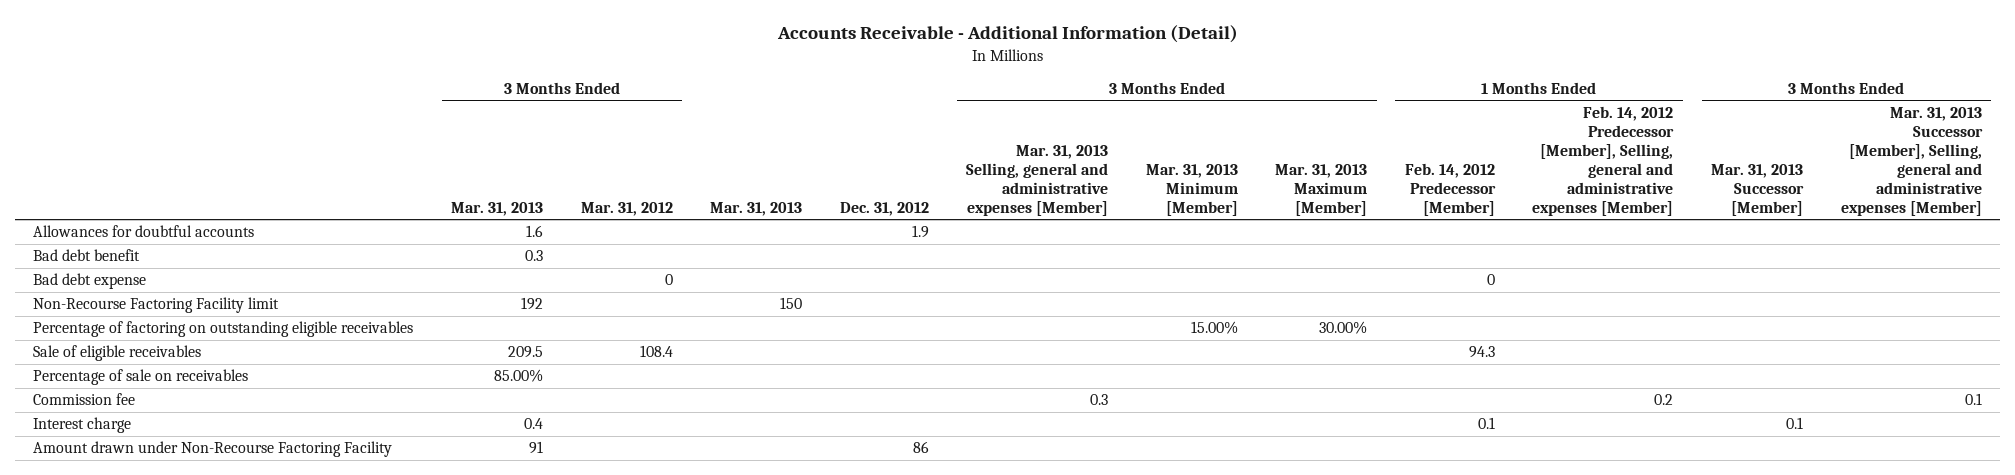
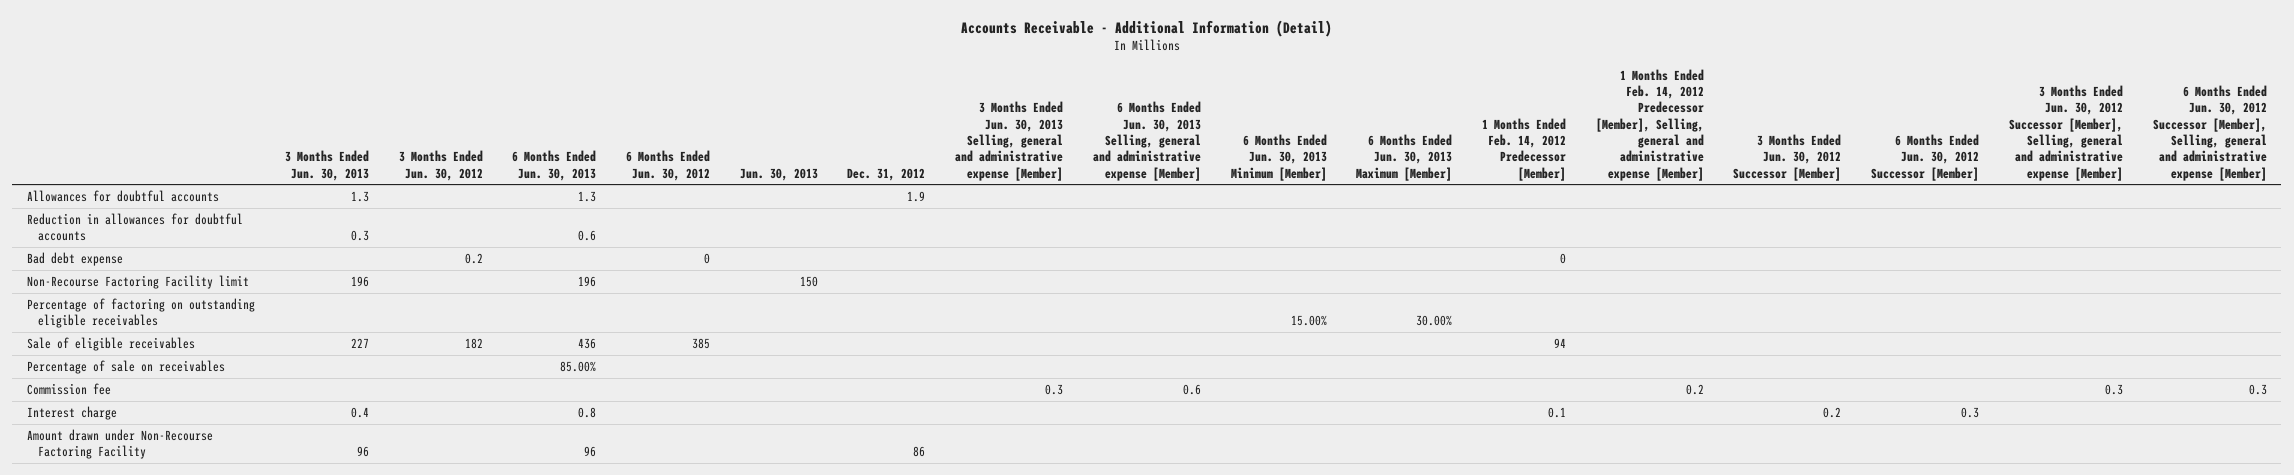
- | 3 Months Ended Mar. 31, 2013 | 3 Months Ended Mar. 31, 2012 | Mar. 31, 2013 | Dec. 31, 2012 | 3 Months Ended Mar. 31, 2013 Selling, general and administrative expenses [Member] | 3 Months Ended Mar. 31, 2013 Minimum [Member] | 3 Months Ended Mar. 31, 2013 Maximum [Member] | 1 Months Ended Feb. 14, 2012 Predecessor [Member] | 1 Months Ended Feb. 14, 2012 Predecessor [Member], Selling, general and administrative expenses [Member] | 3 Months Ended Mar. 31, 2013 Successor [Member] | 3 Months Ended Mar. 31, 2013 Successor [Member], Selling, general and administrative expenses [Member]
+ | 3 Months Ended Jun. 30, 2013 | 3 Months Ended Jun. 30, 2012 | 6 Months Ended Jun. 30, 2013 | 6 Months Ended Jun. 30, 2012 | Jun. 30, 2013 | Dec. 31, 2012 | 3 Months Ended Jun. 30, 2013 Selling, general and administrative expense [Member] | 6 Months Ended Jun. 30, 2013 Selling, general and administrative expense [Member] | 6 Months Ended Jun. 30, 2013 Minimum [Member] | 6 Months Ended Jun. 30, 2013 Maximum [Member] | 1 Months Ended Feb. 14, 2012 Predecessor [Member] | 1 Months Ended Feb. 14, 2012 Predecessor [Member], Selling, general and administrative expense [Member] | 3 Months Ended Jun. 30, 2012 Successor [Member] | 6 Months Ended Jun. 30, 2012 Successor [Member] | 3 Months Ended Jun. 30, 2012 Successor [Member], Selling, general and administrative expense [Member] | 6 Months Ended Jun. 30, 2012 Successor [Member], Selling, general and administrative expense [Member]
- Bad debt benefit | 0.3 | | | | | | | | | |
+ Reduction in allowances for doubtful accounts | 0.3 | | 0.6 | | | | | | | | | | | | |
- Sale of eligible receivables | 209.5 | 108.4 | | | | | | 94.3 | | |
+ Sale of eligible receivables | 227 | 182 | 436 | 385 | | | | | | | 94 | | | | |

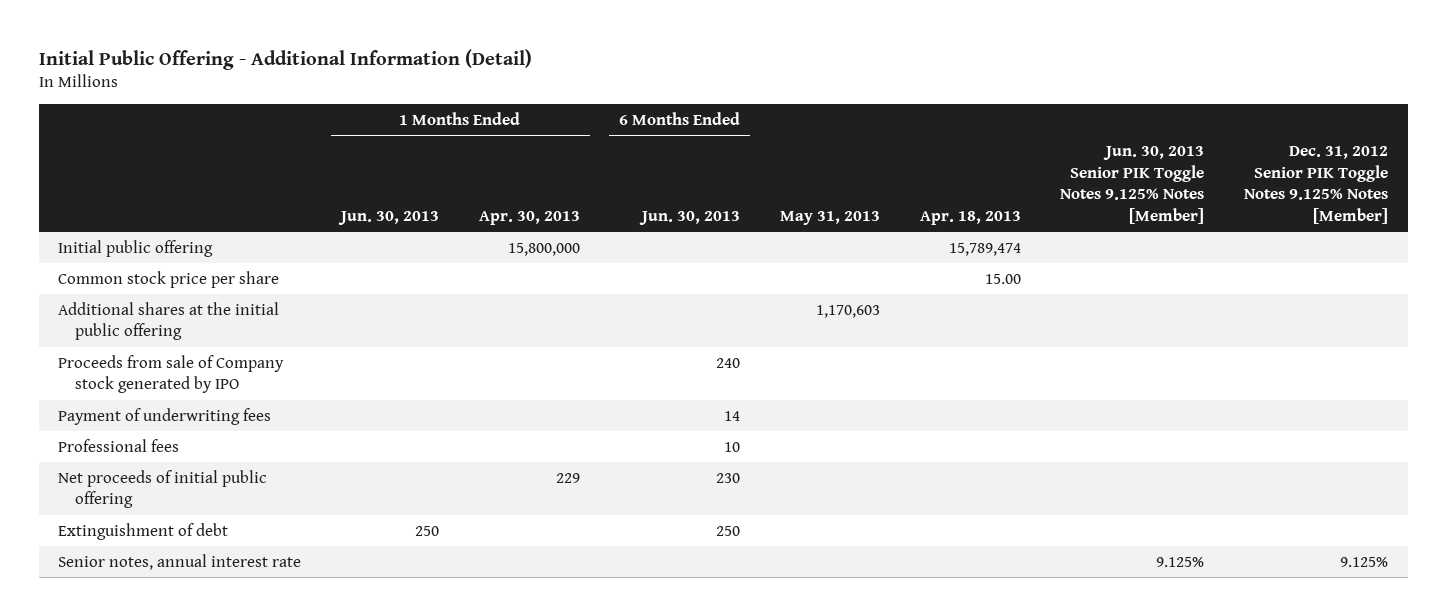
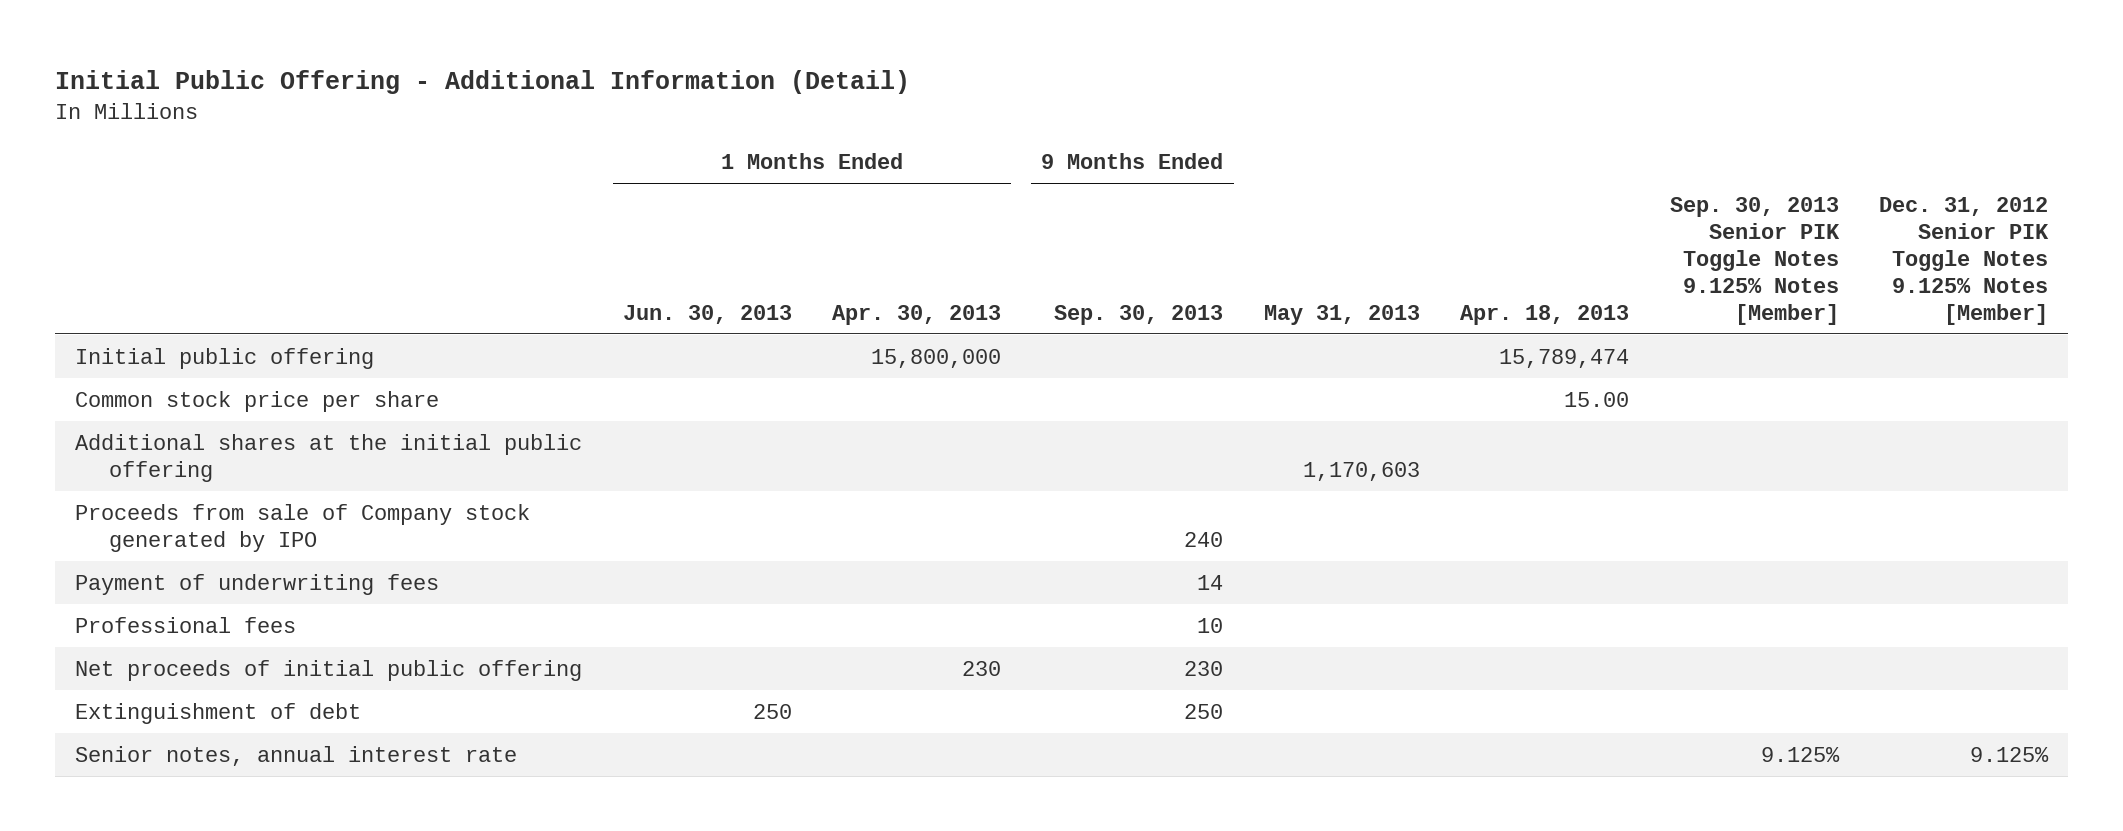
- | 1 Months Ended Jun. 30, 2013 | 1 Months Ended Apr. 30, 2013 | 6 Months Ended Jun. 30, 2013 | May 31, 2013 | Apr. 18, 2013 | Jun. 30, 2013 Senior PIK Toggle Notes 9.125% Notes [Member] | Dec. 31, 2012 Senior PIK Toggle Notes 9.125% Notes [Member]
+ | 1 Months Ended Jun. 30, 2013 | 1 Months Ended Apr. 30, 2013 | 9 Months Ended Sep. 30, 2013 | May 31, 2013 | Apr. 18, 2013 | Sep. 30, 2013 Senior PIK Toggle Notes 9.125% Notes [Member] | Dec. 31, 2012 Senior PIK Toggle Notes 9.125% Notes [Member]
- Net proceeds of initial public offering | | 229 | 230 | | | |
+ Net proceeds of initial public offering | | 230 | 230 | | | |

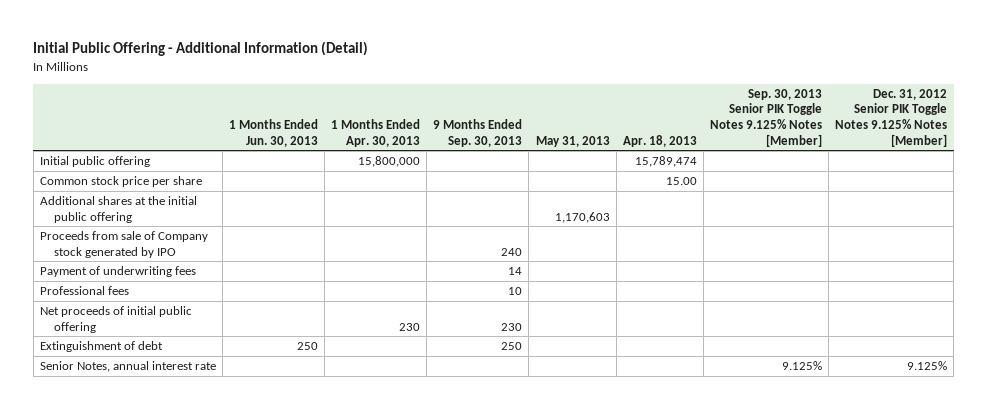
- Senior notes, annual interest rate | | | | | | 9.125% | 9.125%
+ Senior Notes, annual interest rate | | | | | | 9.125% | 9.125%

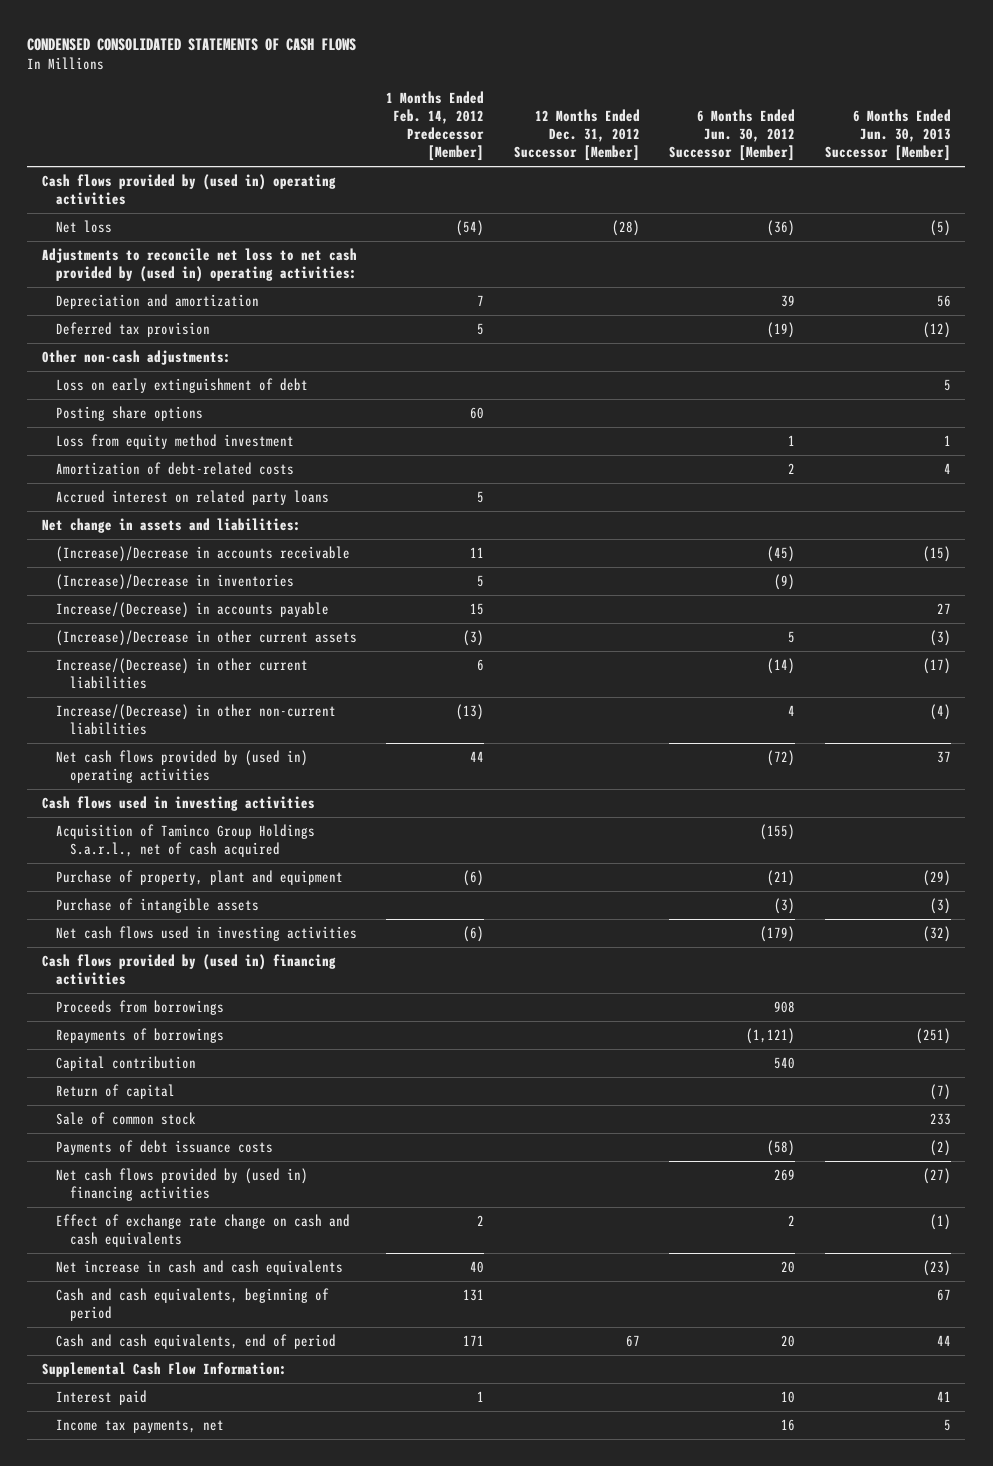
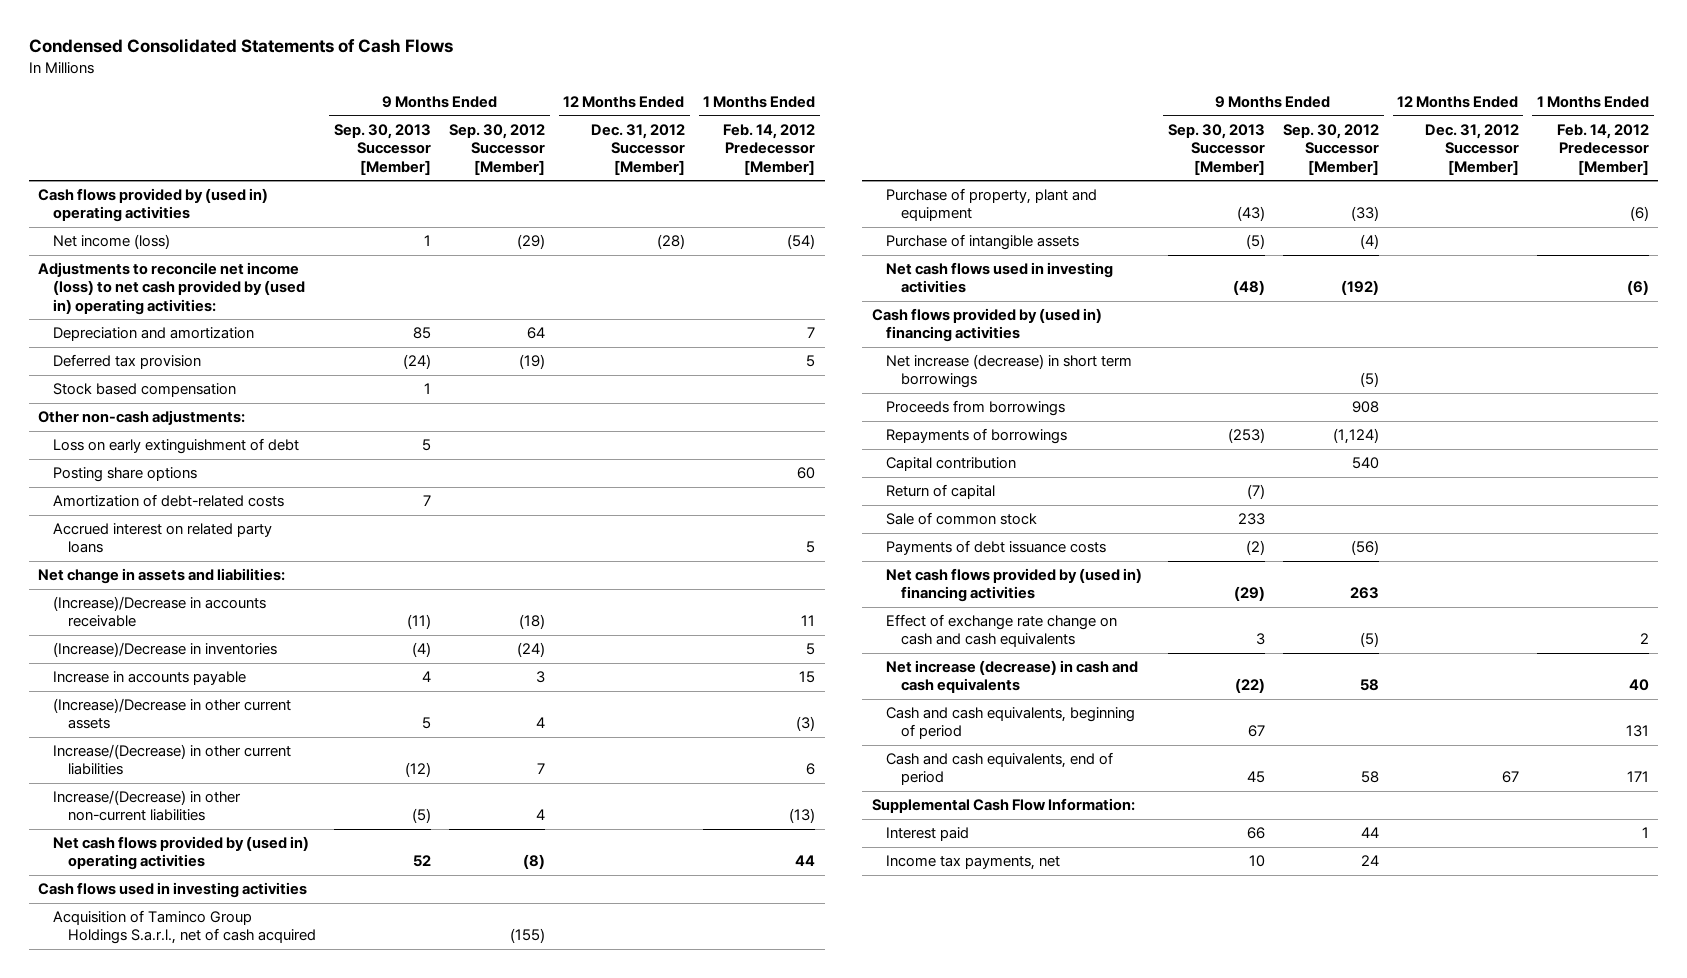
- CONDENSED CONSOLIDATED STATEMENTS OF CASH FLOWS
+ Condensed Consolidated Statements of Cash Flows
- | 1 Months Ended Feb. 14, 2012 Predecessor [Member] | 12 Months Ended Dec. 31, 2012 Successor [Member] | 6 Months Ended Jun. 30, 2012 Successor [Member] | 6 Months Ended Jun. 30, 2013 Successor [Member]
+ | 9 Months Ended Sep. 30, 2013 Successor [Member] | 9 Months Ended Sep. 30, 2012 Successor [Member] | 12 Months Ended Dec. 31, 2012 Successor [Member] | 1 Months Ended Feb. 14, 2012 Predecessor [Member]
- Net loss | (54) | (28) | (36) | (5)
- Adjustments to reconcile net loss to net cash provided by (used in) operating activities:
+ Net income (loss) | 1 | (29) | (28) | (54)
+ Adjustments to reconcile net income (loss) to net cash provided by (used in) operating activities:
+ Stock based compensation | 1 | | |
- Loss from equity method investment | | | 1 | 1
- Increase/(Decrease) in accounts payable | 15 | | | 27
+ Increase in accounts payable | 4 | 3 | | 15
+ Net increase (decrease) in short term borrowings | | (5) | |
- Net increase in cash and cash equivalents | 40 | | 20 | (23)
+ Net increase (decrease) in cash and cash equivalents | (22) | 58 | | 40

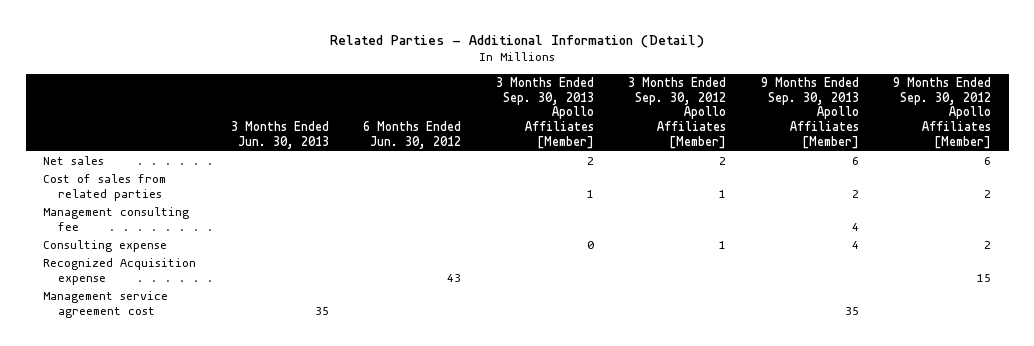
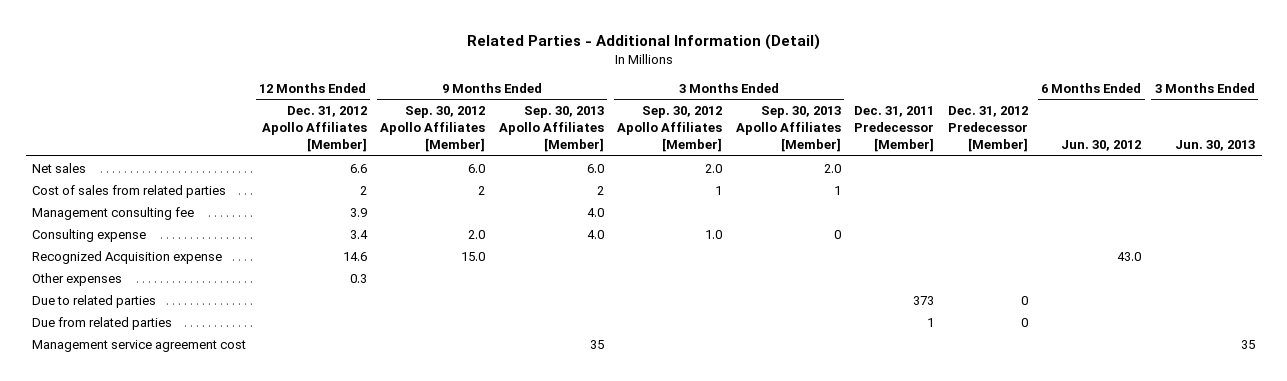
- | 3 Months Ended Jun. 30, 2013 | 6 Months Ended Jun. 30, 2012 | 3 Months Ended Sep. 30, 2013 Apollo Affiliates [Member] | 3 Months Ended Sep. 30, 2012 Apollo Affiliates [Member] | 9 Months Ended Sep. 30, 2013 Apollo Affiliates [Member] | 9 Months Ended Sep. 30, 2012 Apollo Affiliates [Member]
+ | 12 Months Ended Dec. 31, 2012 Apollo Affiliates [Member] | 9 Months Ended Sep. 30, 2012 Apollo Affiliates [Member] | 9 Months Ended Sep. 30, 2013 Apollo Affiliates [Member] | 3 Months Ended Sep. 30, 2012 Apollo Affiliates [Member] | 3 Months Ended Sep. 30, 2013 Apollo Affiliates [Member] | Dec. 31, 2011 Predecessor [Member] | Dec. 31, 2012 Predecessor [Member] | 6 Months Ended Jun. 30, 2012 | 3 Months Ended Jun. 30, 2013
- Net sales | | | 2 | 2 | 6 | 6
+ Net sales | 6.6 | 6.0 | 6.0 | 2.0 | 2.0 | | | |
- Management consulting fee | | | | | 4 |
- Consulting expense | | | 0 | 1 | 4 | 2
- Recognized Acquisition expense | | 43 | | | | 15
+ Management consulting fee | 3.9 | | 4.0 | | | | | |
+ Consulting expense | 3.4 | 2.0 | 4.0 | 1.0 | 0 | | | |
+ Recognized Acquisition expense | 14.6 | 15.0 | | | | | | 43.0 |
+ Other expenses | 0.3 | | | | | | | |
+ Due to related parties | | | | | | 373 | 0 | |
+ Due from related parties | | | | | | 1 | 0 | |

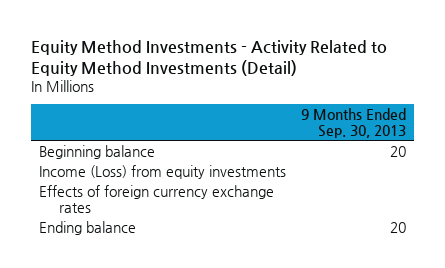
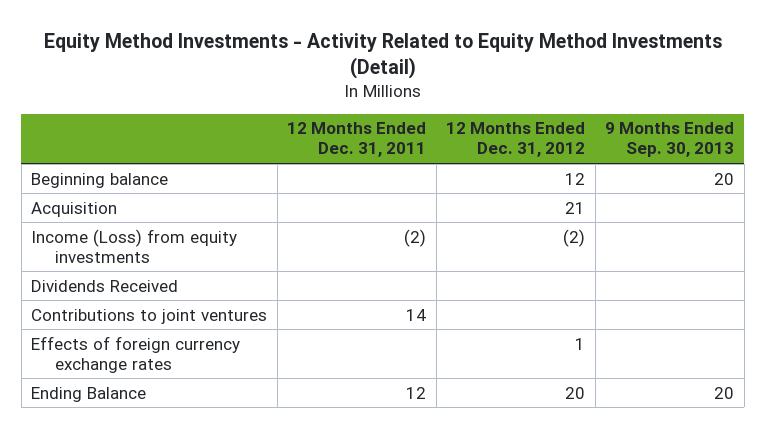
- | 9 Months Ended Sep. 30, 2013
+ | 12 Months Ended Dec. 31, 2011 | 12 Months Ended Dec. 31, 2012 | 9 Months Ended Sep. 30, 2013
+ Acquisition | | 21 |
+ Dividends Received
+ Contributions to joint ventures | 14 | |
- Ending balance | 20
+ Ending Balance | 12 | 20 | 20

